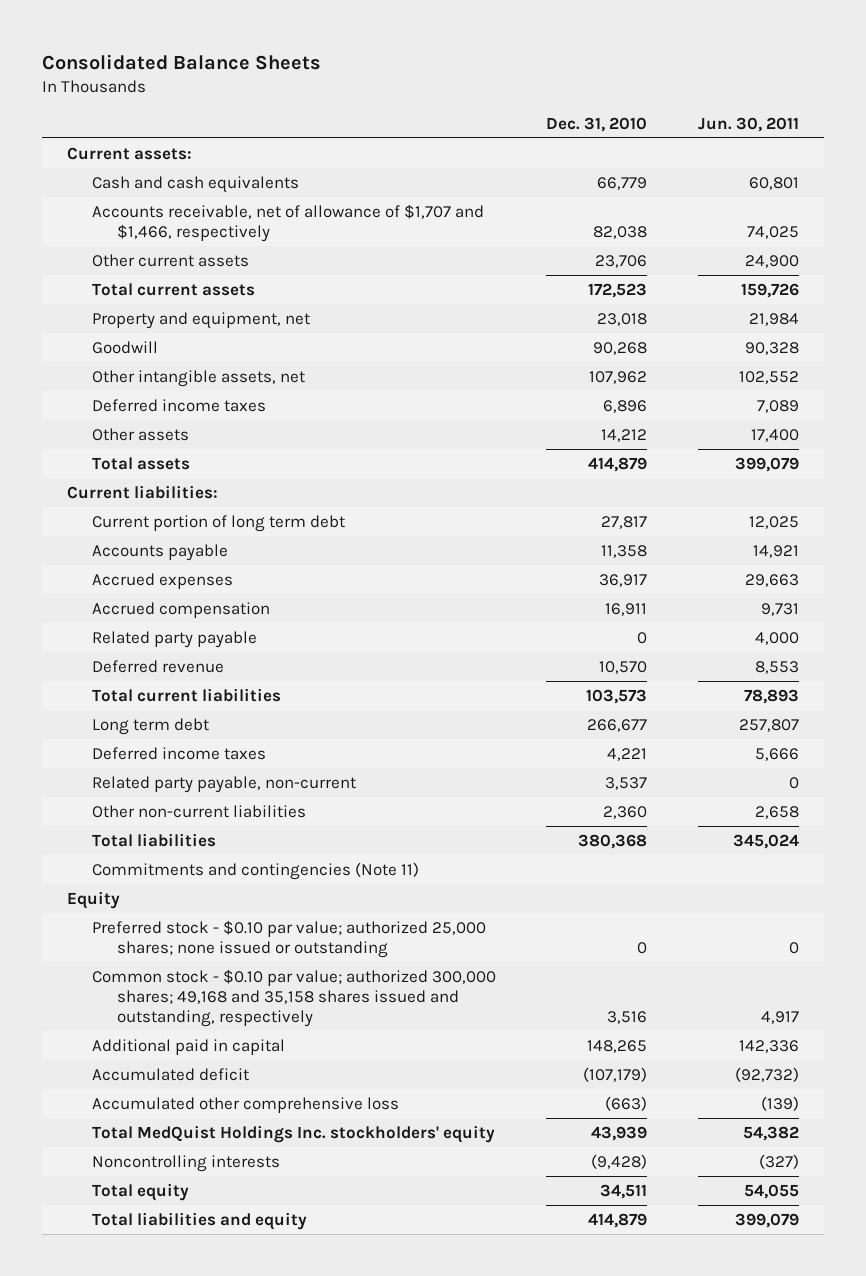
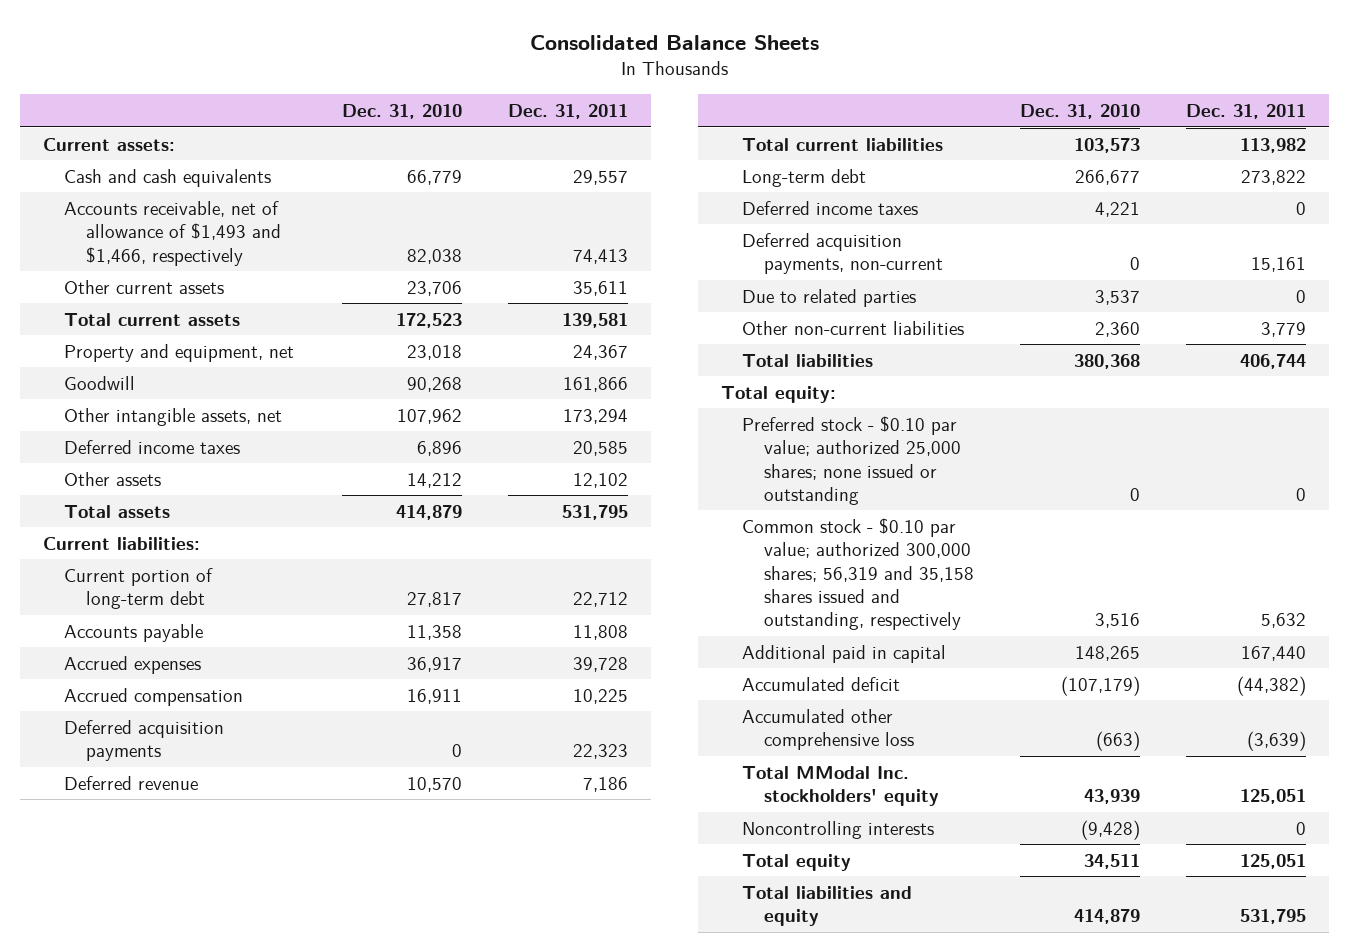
- | Dec. 31, 2010 | Jun. 30, 2011
+ | Dec. 31, 2010 | Dec. 31, 2011
- Accounts receivable, net of allowance of $1,707 and $1,466, respectively | 82,038 | 74,025
+ Accounts receivable, net of allowance of $1,493 and $1,466, respectively | 82,038 | 74,413
- Current portion of long term debt | 27,817 | 12,025
+ Current portion of long-term debt | 27,817 | 22,712
- Related party payable | 0 | 4,000
+ Deferred acquisition payments | 0 | 22,323
- Long term debt | 266,677 | 257,807
+ Long-term debt | 266,677 | 273,822
- Related party payable, non-current | 3,537 | 0
+ Deferred acquisition payments, non-current | 0 | 15,161
+ Due to related parties | 3,537 | 0
- Commitments and contingencies (Note 11)
- Equity
+ Total equity:
- Common stock - $0.10 par value; authorized 300,000 shares; 49,168 and 35,158 shares issued and outstanding, respectively | 3,516 | 4,917
+ Common stock - $0.10 par value; authorized 300,000 shares; 56,319 and 35,158 shares issued and outstanding, respectively | 3,516 | 5,632
- Total MedQuist Holdings Inc. stockholders' equity | 43,939 | 54,382
+ Total MModal Inc. stockholders' equity | 43,939 | 125,051

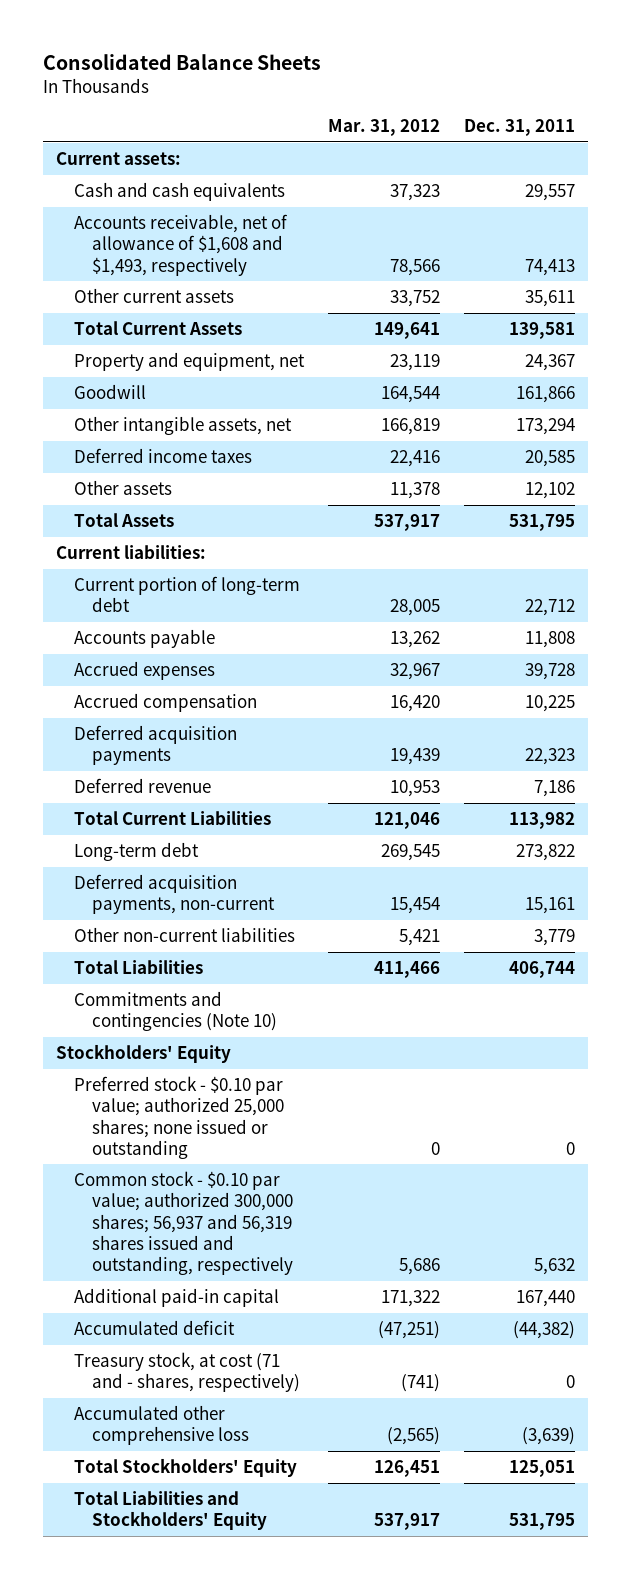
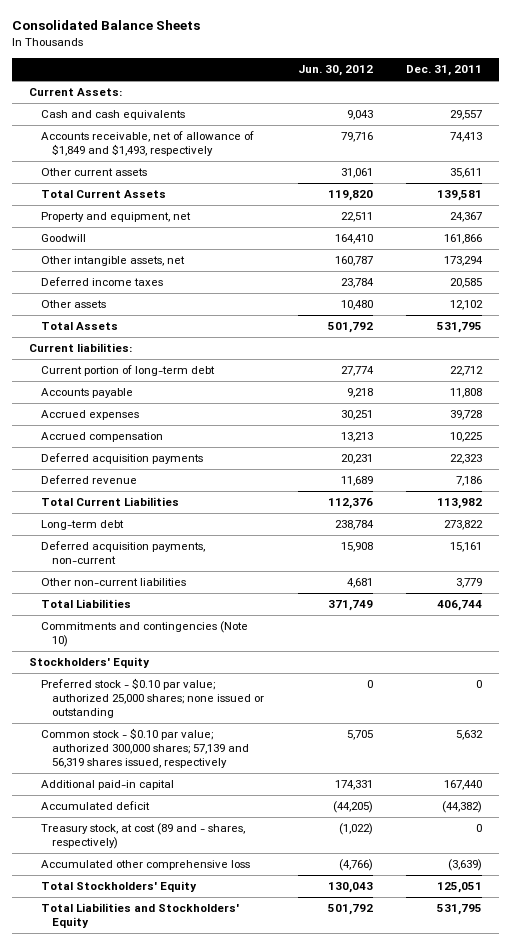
- | Mar. 31, 2012 | Dec. 31, 2011
+ | Jun. 30, 2012 | Dec. 31, 2011
- Current assets:
+ Current Assets:
- Accounts receivable, net of allowance of $1,608 and $1,493, respectively | 78,566 | 74,413
+ Accounts receivable, net of allowance of $1,849 and $1,493, respectively | 79,716 | 74,413
- Common stock - $0.10 par value; authorized 300,000 shares; 56,937 and 56,319 shares issued and outstanding, respectively | 5,686 | 5,632
+ Common stock - $0.10 par value; authorized 300,000 shares; 57,139 and 56,319 shares issued, respectively | 5,705 | 5,632
- Treasury stock, at cost (71 and - shares, respectively) | (741) | 0
+ Treasury stock, at cost (89 and - shares, respectively) | (1,022) | 0

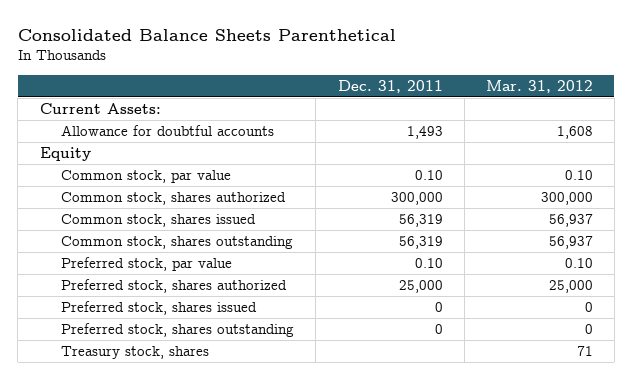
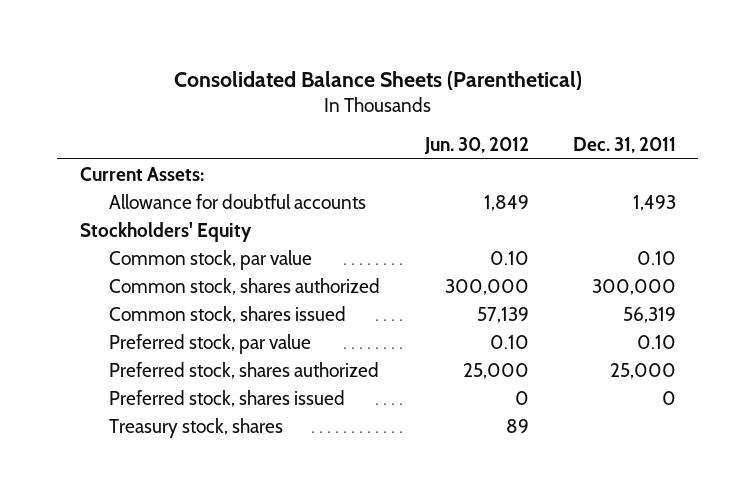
- Consolidated Balance Sheets Parenthetical
+ Consolidated Balance Sheets (Parenthetical)
- | Dec. 31, 2011 | Mar. 31, 2012
+ | Jun. 30, 2012 | Dec. 31, 2011
- Equity
+ Stockholders' Equity
- Common stock, shares outstanding | 56,319 | 56,937
- Preferred stock, shares outstanding | 0 | 0

